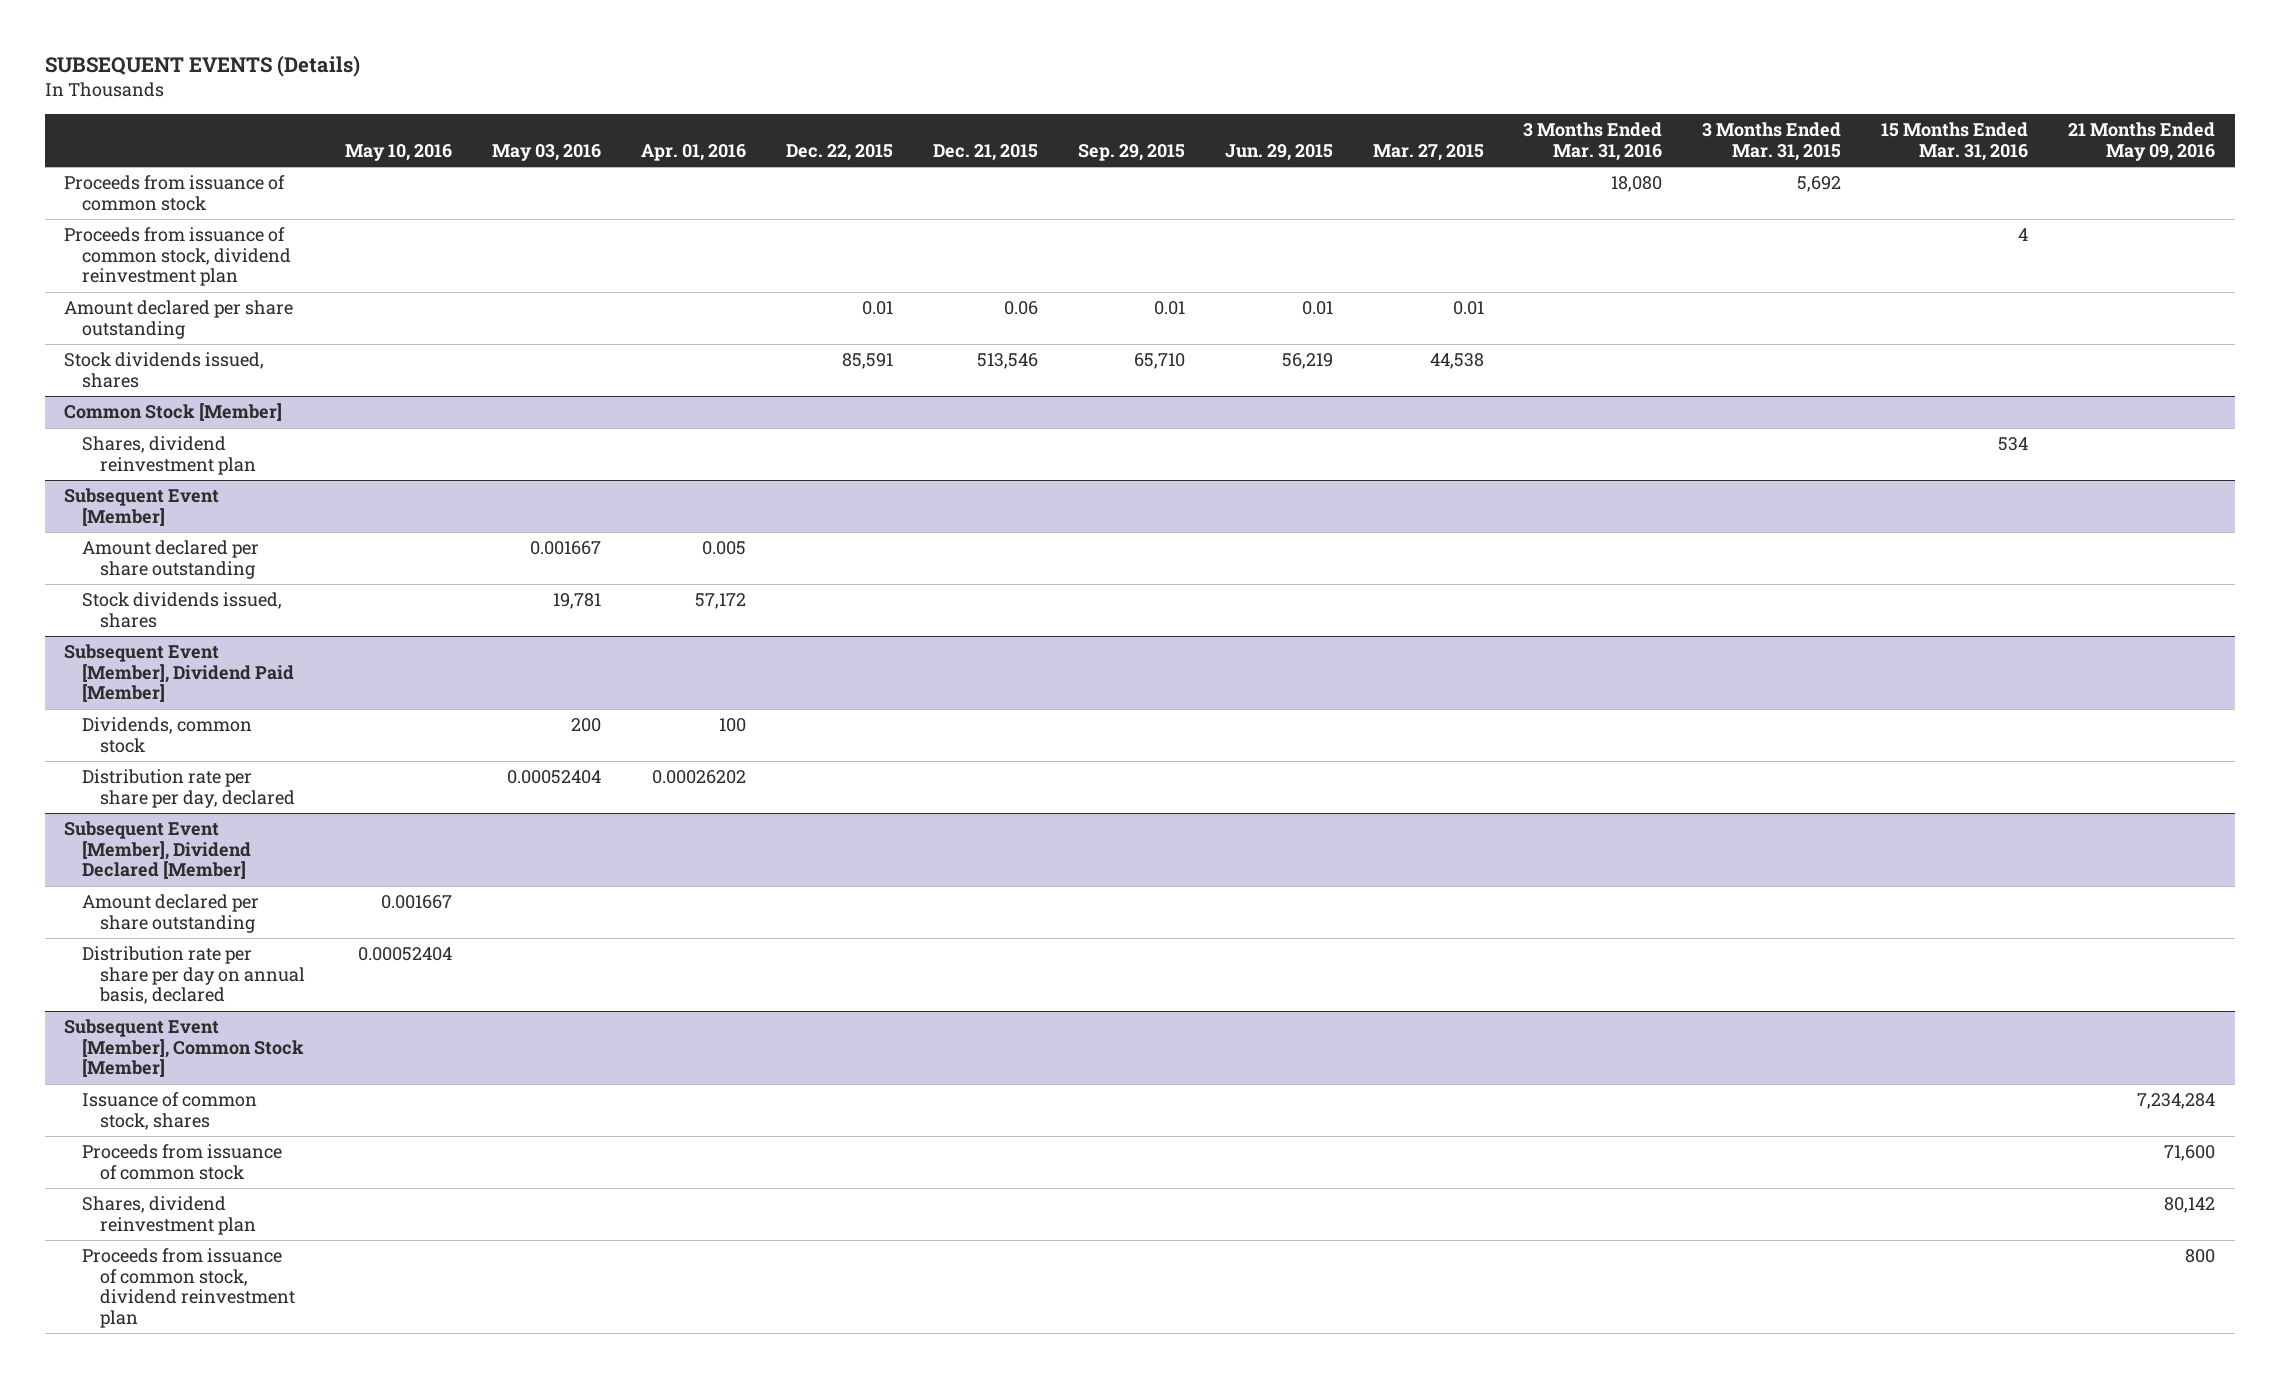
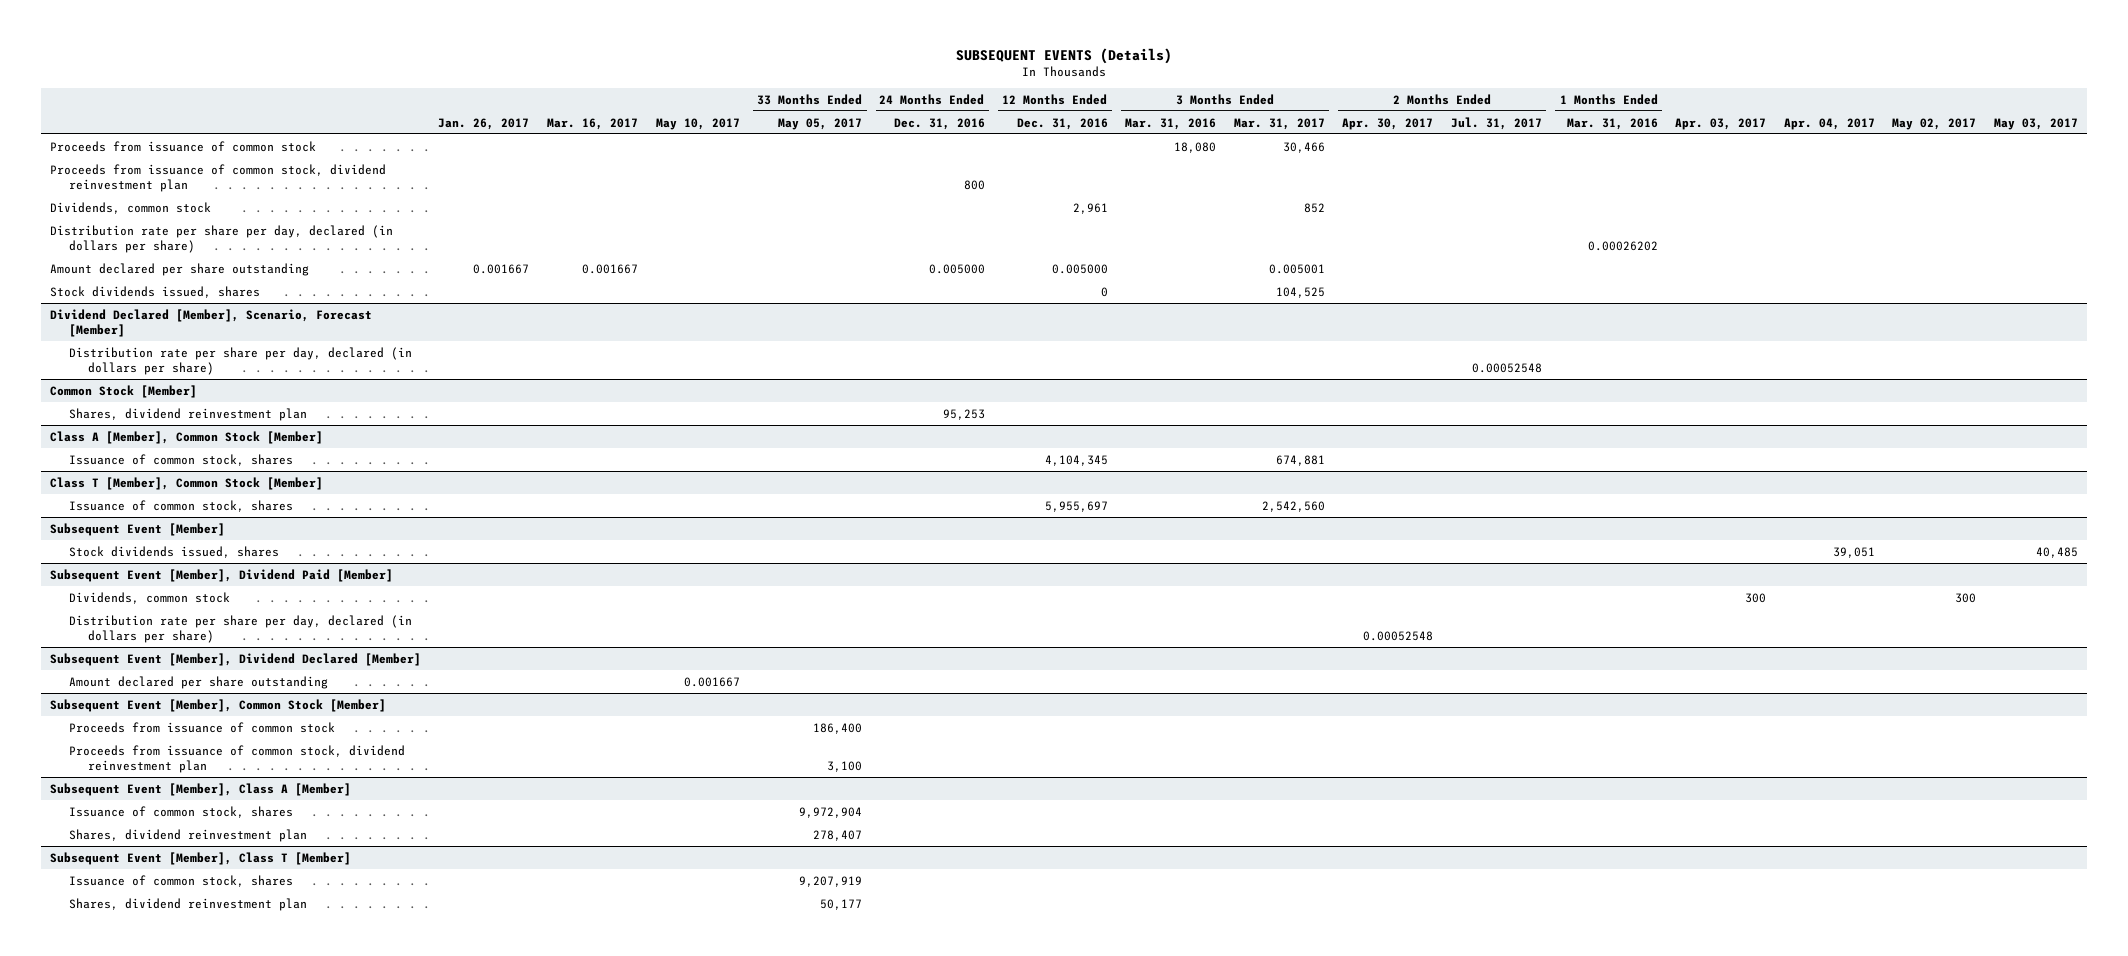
- | May 10, 2016 | May 03, 2016 | Apr. 01, 2016 | Dec. 22, 2015 | Dec. 21, 2015 | Sep. 29, 2015 | Jun. 29, 2015 | Mar. 27, 2015 | 3 Months Ended Mar. 31, 2016 | 3 Months Ended Mar. 31, 2015 | 15 Months Ended Mar. 31, 2016 | 21 Months Ended May 09, 2016
+ | Jan. 26, 2017 | Mar. 16, 2017 | May 10, 2017 | 33 Months Ended May 05, 2017 | 24 Months Ended Dec. 31, 2016 | 12 Months Ended Dec. 31, 2016 | 3 Months Ended Mar. 31, 2016 | 3 Months Ended Mar. 31, 2017 | 2 Months Ended Apr. 30, 2017 | 2 Months Ended Jul. 31, 2017 | 1 Months Ended Mar. 31, 2016 | Apr. 03, 2017 | Apr. 04, 2017 | May 02, 2017 | May 03, 2017
+ Dividends, common stock | | | | | | 2,961 | | 852 | | | | | | |
+ Distribution rate per share per day, declared (in dollars per share) | | | | | | | | | | | 0.00026202 | | | |
+ Dividend Declared [Member], Scenario, Forecast [Member]
+ Distribution rate per share per day, declared (in dollars per share) | | | | | | | | | | 0.00052548 | | | | |
+ Class A [Member], Common Stock [Member]
+ Issuance of common stock, shares | | | | | | 4,104,345 | | 674,881 | | | | | | |
+ Class T [Member], Common Stock [Member]
+ Issuance of common stock, shares | | | | | | 5,955,697 | | 2,542,560 | | | | | | |
@ Subsequent Event [Member]
- Amount declared per share outstanding | | 0.001667 | 0.005 | | | | | | | | |
@ Subsequent Event [Member], Dividend Paid [Member]
- Distribution rate per share per day, declared | | 0.00052404 | 0.00026202 | | | | | | | | |
+ Distribution rate per share per day, declared (in dollars per share) | | | | | | | | | 0.00052548 | | | | | |
@ Subsequent Event [Member], Dividend Declared [Member]
- Distribution rate per share per day on annual basis, declared | 0.00052404 | | | | | | | | | | |
@ Subsequent Event [Member], Common Stock [Member]
- Issuance of common stock, shares | | | | | | | | | | | | 7,234,284
- Shares, dividend reinvestment plan | | | | | | | | | | | | 80,142
+ Subsequent Event [Member], Class A [Member]
+ Issuance of common stock, shares | | | | 9,972,904 | | | | | | | | | | |
+ Shares, dividend reinvestment plan | | | | 278,407 | | | | | | | | | | |
+ Subsequent Event [Member], Class T [Member]
+ Issuance of common stock, shares | | | | 9,207,919 | | | | | | | | | | |
+ Shares, dividend reinvestment plan | | | | 50,177 | | | | | | | | | | |

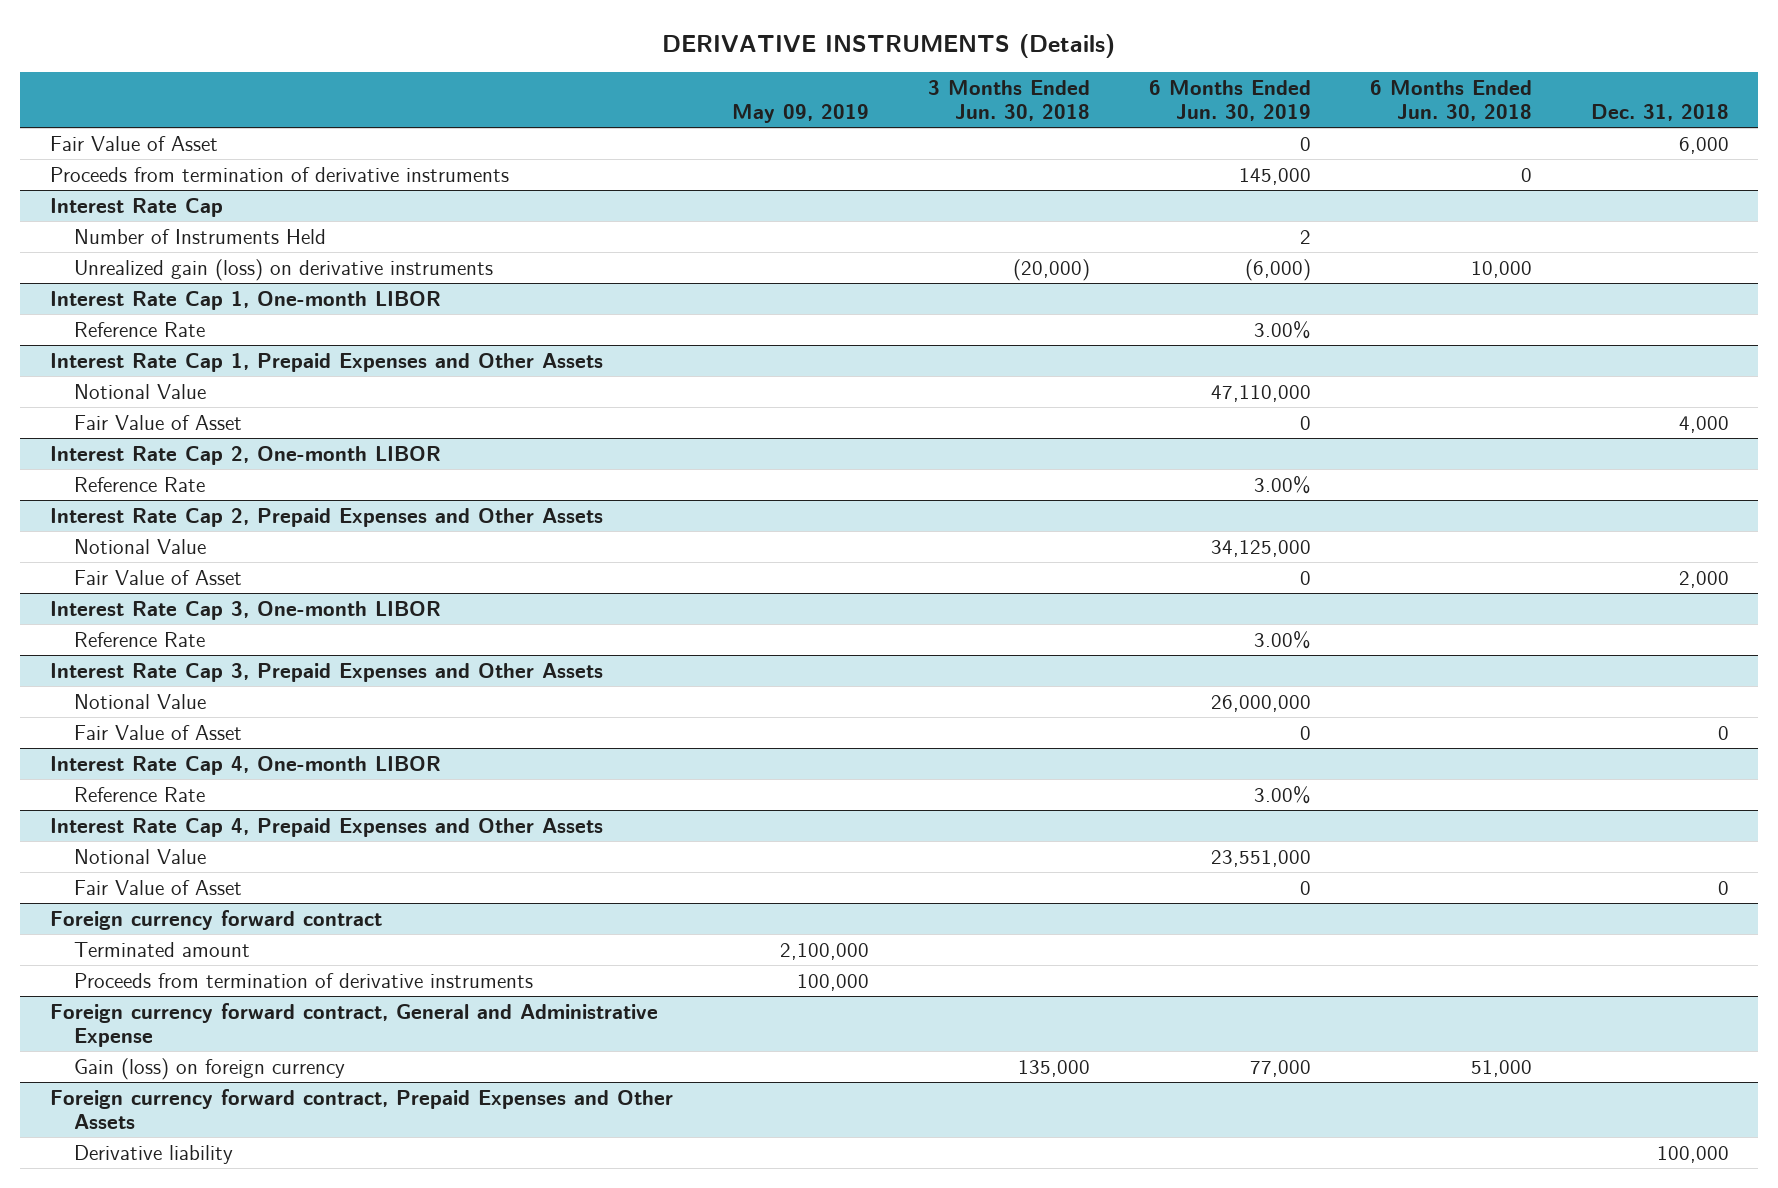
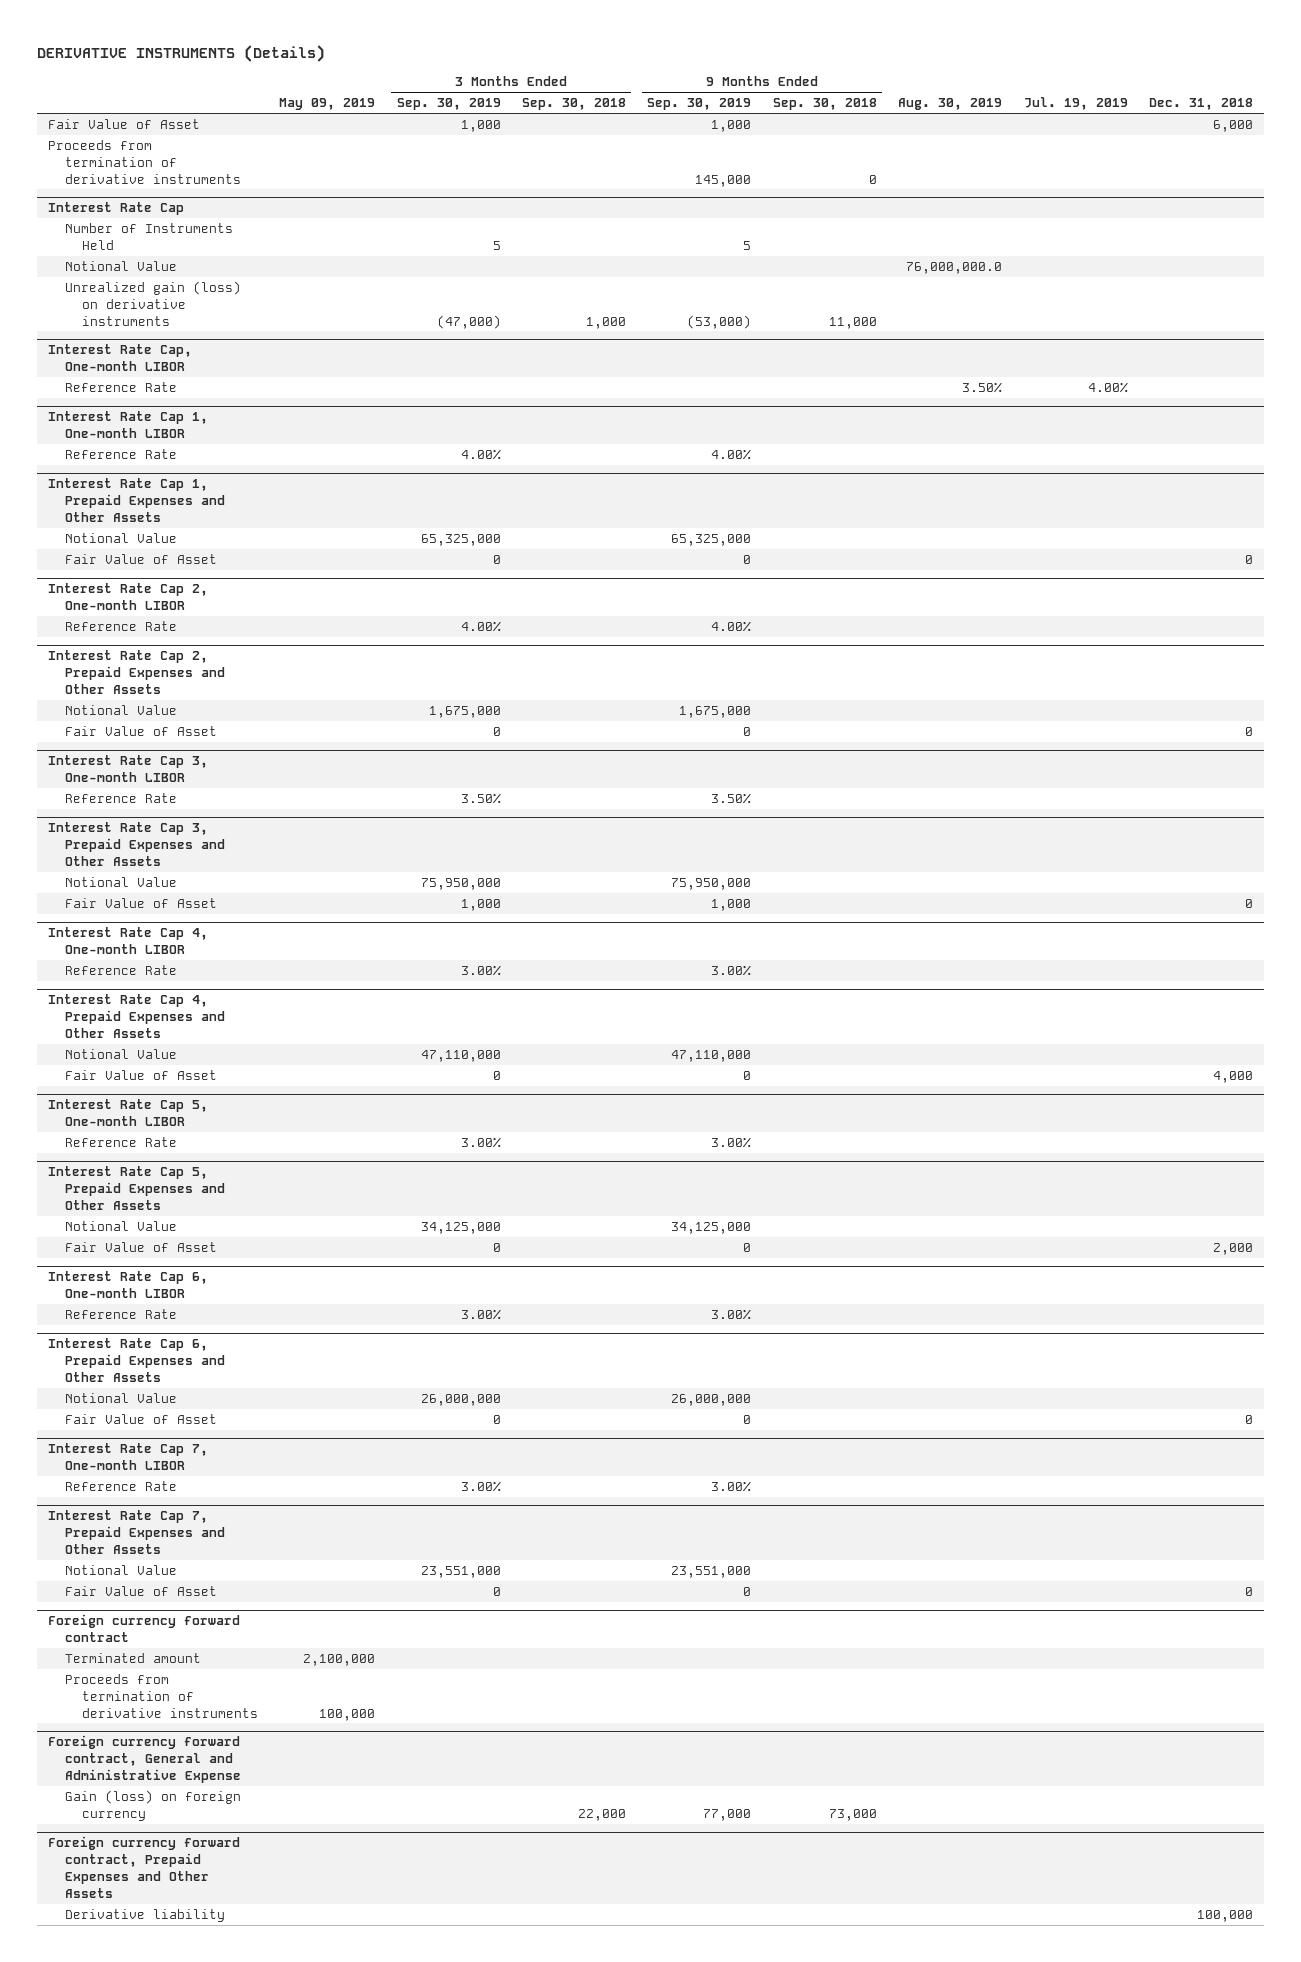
- | May 09, 2019 | 3 Months Ended Jun. 30, 2018 | 6 Months Ended Jun. 30, 2019 | 6 Months Ended Jun. 30, 2018 | Dec. 31, 2018
+ | May 09, 2019 | 3 Months Ended Sep. 30, 2019 | 3 Months Ended Sep. 30, 2018 | 9 Months Ended Sep. 30, 2019 | 9 Months Ended Sep. 30, 2018 | Aug. 30, 2019 | Jul. 19, 2019 | Dec. 31, 2018
@ Interest Rate Cap
+ Notional Value | | | | | | 76,000,000.0 | |
+ Interest Rate Cap, One-month LIBOR
+ Reference Rate | | | | | | 3.50% | 4.00% |
@ Interest Rate Cap 1, Prepaid Expenses and Other Assets
- Fair Value of Asset | | | 0 | | 4,000
+ Fair Value of Asset | | 0 | | 0 | | | | 0
@ Interest Rate Cap 2, Prepaid Expenses and Other Assets
- Fair Value of Asset | | | 0 | | 2,000
+ Fair Value of Asset | | 0 | | 0 | | | | 0
@ Interest Rate Cap 4, Prepaid Expenses and Other Assets
- Fair Value of Asset | | | 0 | | 0
+ Fair Value of Asset | | 0 | | 0 | | | | 4,000
+ Interest Rate Cap 5, One-month LIBOR
+ Reference Rate | | 3.00% | | 3.00% | | | |
+ Interest Rate Cap 5, Prepaid Expenses and Other Assets
+ Notional Value | | 34,125,000 | | 34,125,000 | | | |
+ Fair Value of Asset | | 0 | | 0 | | | | 2,000
+ Interest Rate Cap 6, One-month LIBOR
+ Reference Rate | | 3.00% | | 3.00% | | | |
+ Interest Rate Cap 6, Prepaid Expenses and Other Assets
+ Notional Value | | 26,000,000 | | 26,000,000 | | | |
+ Fair Value of Asset | | 0 | | 0 | | | | 0
+ Interest Rate Cap 7, One-month LIBOR
+ Reference Rate | | 3.00% | | 3.00% | | | |
+ Interest Rate Cap 7, Prepaid Expenses and Other Assets
+ Notional Value | | 23,551,000 | | 23,551,000 | | | |
+ Fair Value of Asset | | 0 | | 0 | | | | 0

